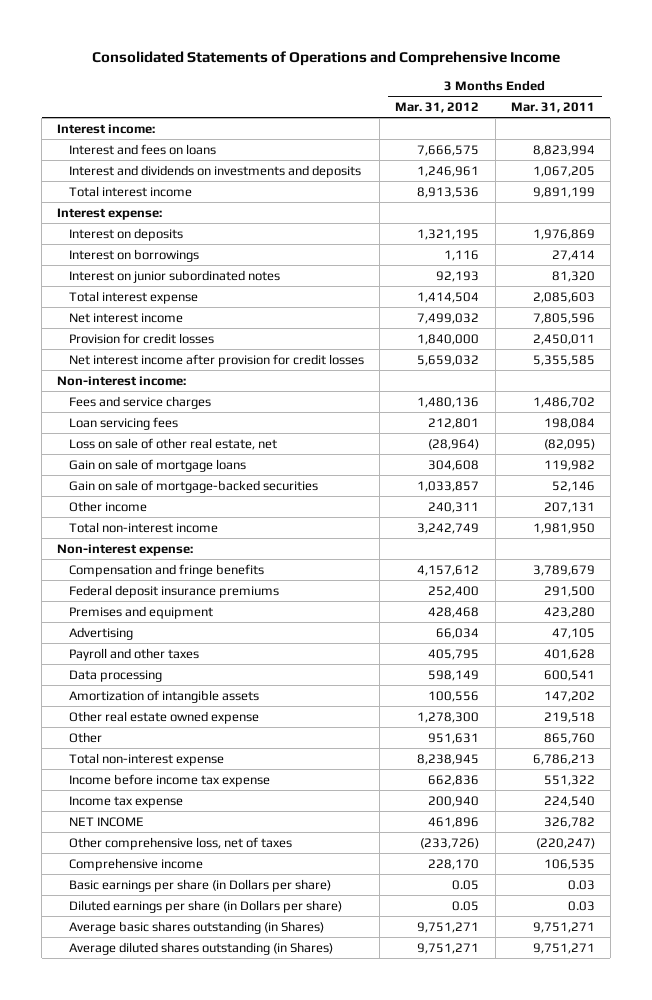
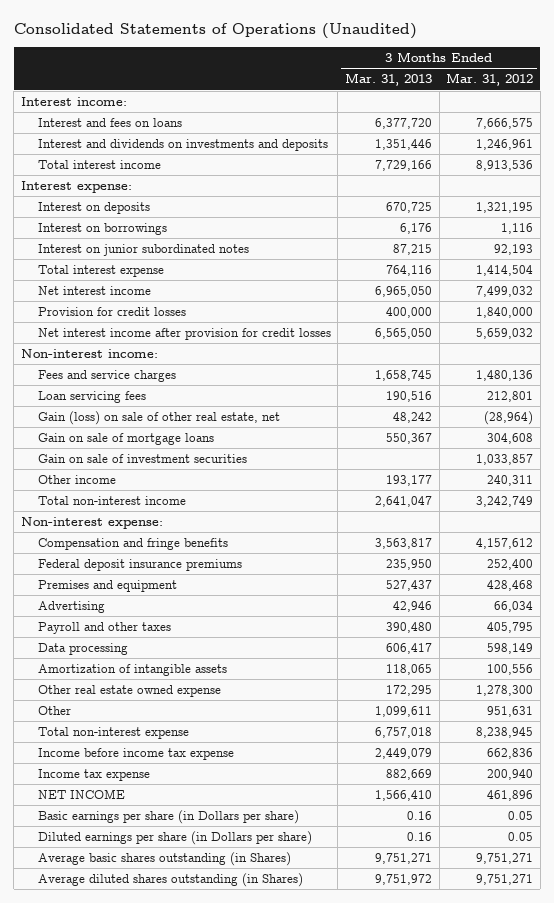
- Consolidated Statements of Operations and Comprehensive Income
+ Consolidated Statements of Operations (Unaudited)
- | 3 Months Ended Mar. 31, 2012 | 3 Months Ended Mar. 31, 2011
+ | 3 Months Ended Mar. 31, 2013 | 3 Months Ended Mar. 31, 2012
- Loss on sale of other real estate, net | (28,964) | (82,095)
+ Gain (loss) on sale of other real estate, net | 48,242 | (28,964)
- Gain on sale of mortgage-backed securities | 1,033,857 | 52,146
+ Gain on sale of investment securities | | 1,033,857
- Other comprehensive loss, net of taxes | (233,726) | (220,247)
- Comprehensive income | 228,170 | 106,535

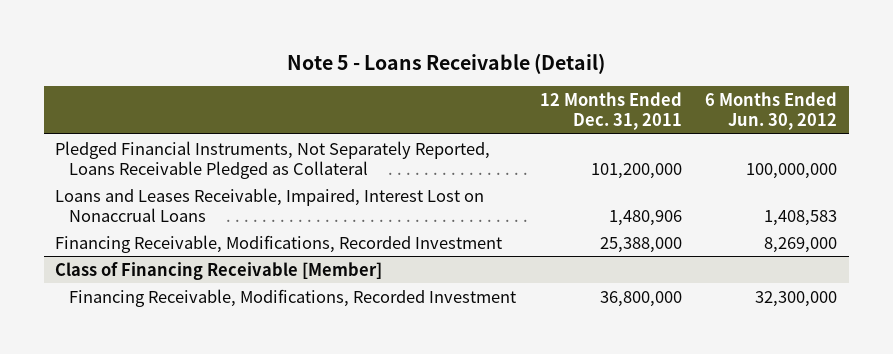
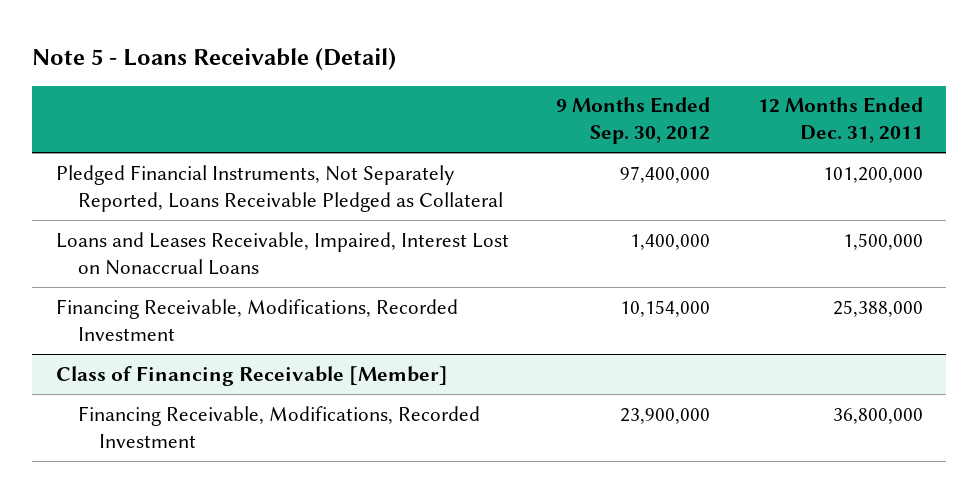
- | 12 Months Ended Dec. 31, 2011 | 6 Months Ended Jun. 30, 2012
+ | 9 Months Ended Sep. 30, 2012 | 12 Months Ended Dec. 31, 2011
- Loans and Leases Receivable, Impaired, Interest Lost on Nonaccrual Loans | 1,480,906 | 1,408,583
+ Loans and Leases Receivable, Impaired, Interest Lost on Nonaccrual Loans | 1,400,000 | 1,500,000

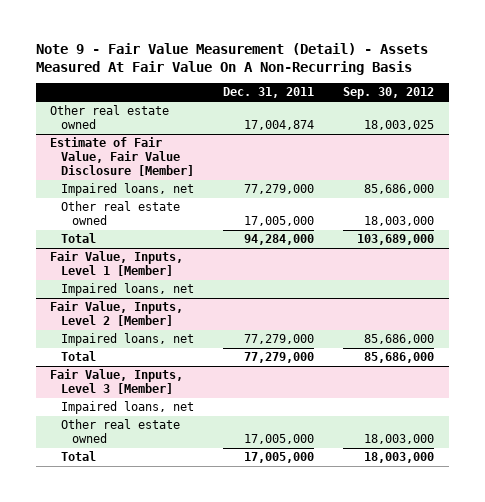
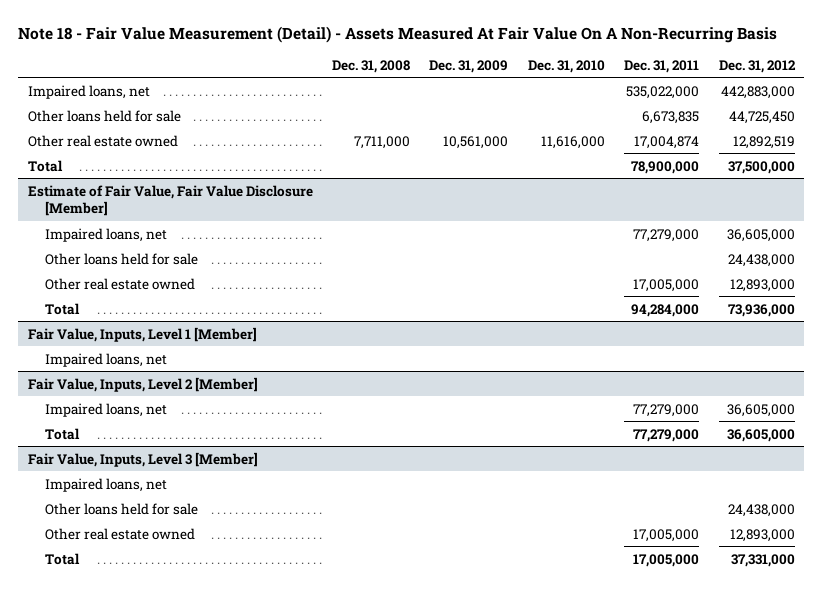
- Note 9 - Fair Value Measurement (Detail) - Assets Measured At Fair Value On A Non-Recurring Basis
+ Note 18 - Fair Value Measurement (Detail) - Assets Measured At Fair Value On A Non-Recurring Basis
- | Dec. 31, 2011 | Sep. 30, 2012
+ | Dec. 31, 2008 | Dec. 31, 2009 | Dec. 31, 2010 | Dec. 31, 2011 | Dec. 31, 2012
+ Impaired loans, net | | | | 535,022,000 | 442,883,000
+ Other loans held for sale | | | | 6,673,835 | 44,725,450
+ Total | | | | 78,900,000 | 37,500,000
@ Estimate of Fair Value, Fair Value Disclosure [Member]
+ Other loans held for sale | | | | | 24,438,000
@ Fair Value, Inputs, Level 3 [Member]
+ Other loans held for sale | | | | | 24,438,000

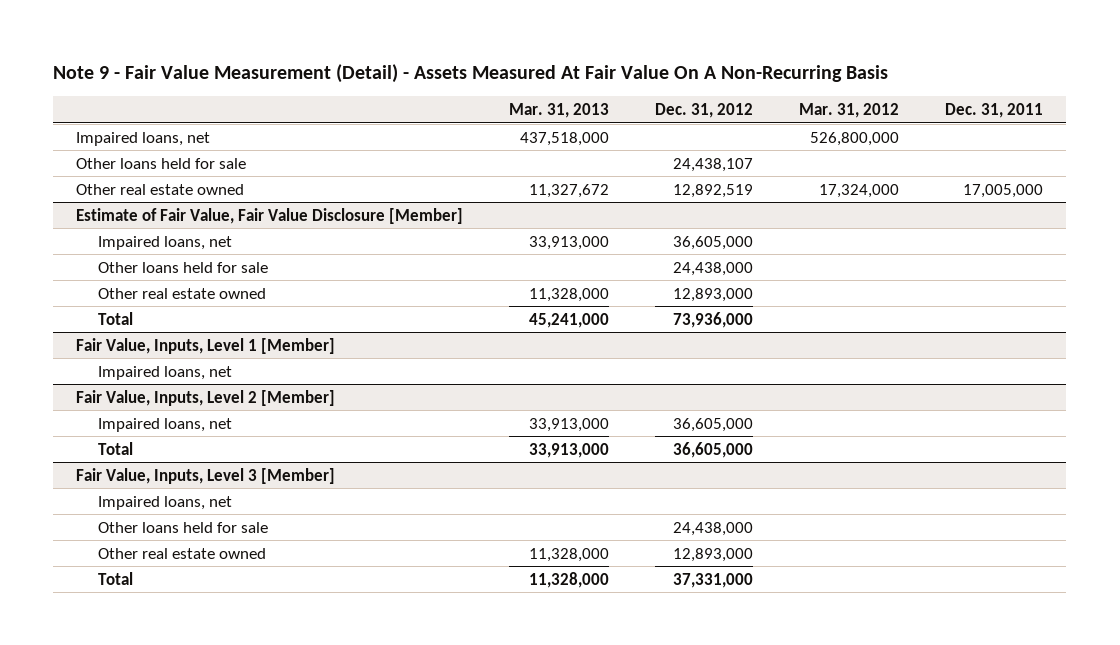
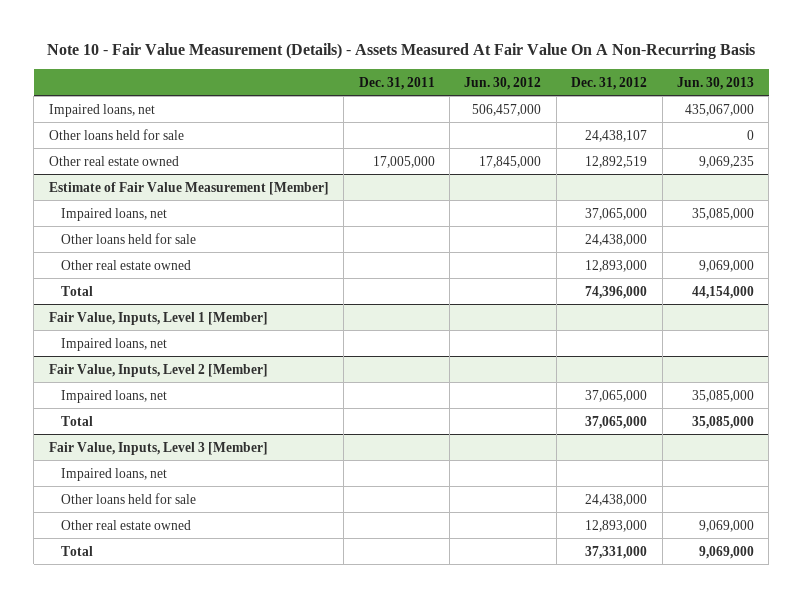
- Note 9 - Fair Value Measurement (Detail) - Assets Measured At Fair Value On A Non-Recurring Basis
+ Note 10 - Fair Value Measurement (Details) - Assets Measured At Fair Value On A Non-Recurring Basis
- | Mar. 31, 2013 | Dec. 31, 2012 | Mar. 31, 2012 | Dec. 31, 2011
+ | Dec. 31, 2011 | Jun. 30, 2012 | Dec. 31, 2012 | Jun. 30, 2013
- Estimate of Fair Value, Fair Value Disclosure [Member]
- Impaired loans, net | 33,913,000 | 36,605,000 | |
+ Estimate of Fair Value Measurement [Member]
+ Impaired loans, net | | | 37,065,000 | 35,085,000
- Total | 45,241,000 | 73,936,000 | |
+ Total | | | 74,396,000 | 44,154,000
@ Fair Value, Inputs, Level 2 [Member]
- Impaired loans, net | 33,913,000 | 36,605,000 | |
- Total | 33,913,000 | 36,605,000 | |
+ Impaired loans, net | | | 37,065,000 | 35,085,000
+ Total | | | 37,065,000 | 35,085,000

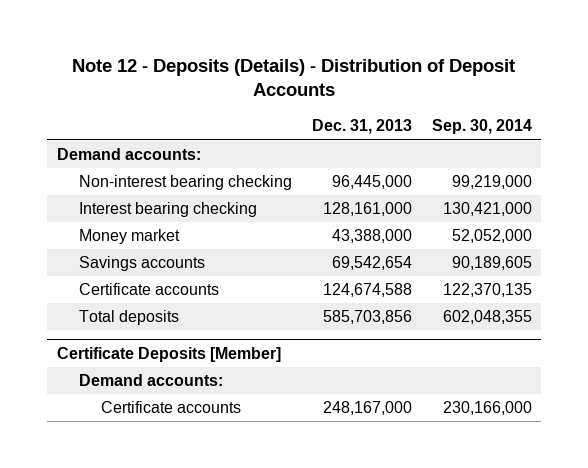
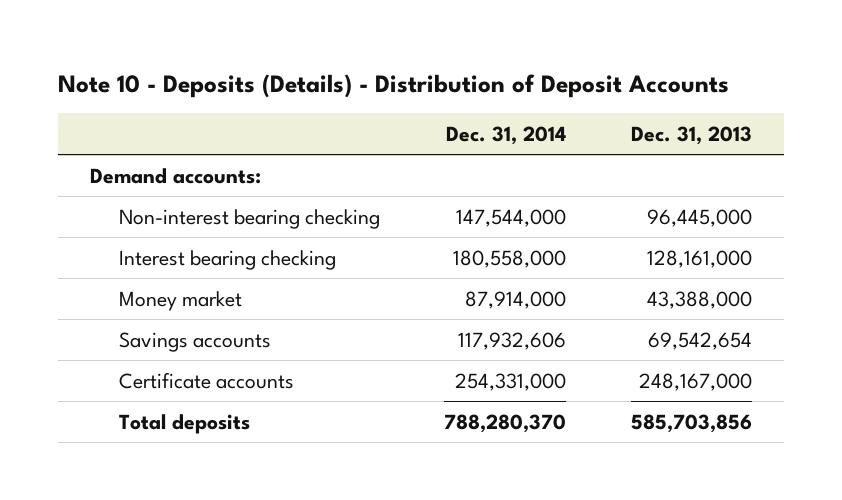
- Note 12 - Deposits (Details) - Distribution of Deposit Accounts
+ Note 10 - Deposits (Details) - Distribution of Deposit Accounts
- | Dec. 31, 2013 | Sep. 30, 2014
+ | Dec. 31, 2014 | Dec. 31, 2013
- Certificate accounts | 124,674,588 | 122,370,135
- Certificate Deposits [Member]
- Demand accounts:
moved down: Total deposits | 788,280,370 | 585,703,856

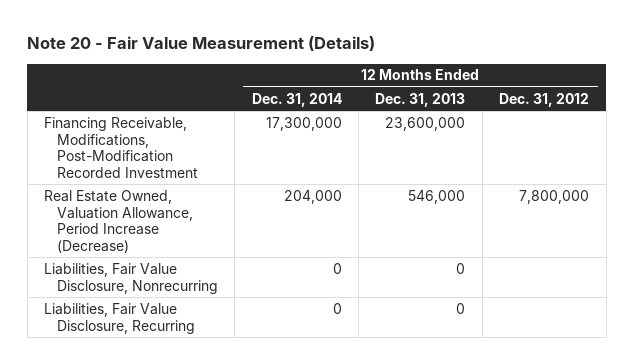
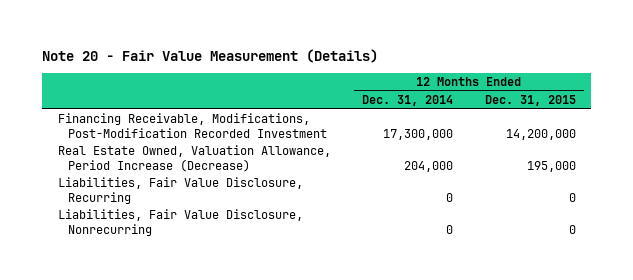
- | 12 Months Ended Dec. 31, 2014 | 12 Months Ended Dec. 31, 2013 | 12 Months Ended Dec. 31, 2012
+ | 12 Months Ended Dec. 31, 2014 | 12 Months Ended Dec. 31, 2015
moved down: Liabilities, Fair Value Disclosure, Nonrecurring | 0 | 0

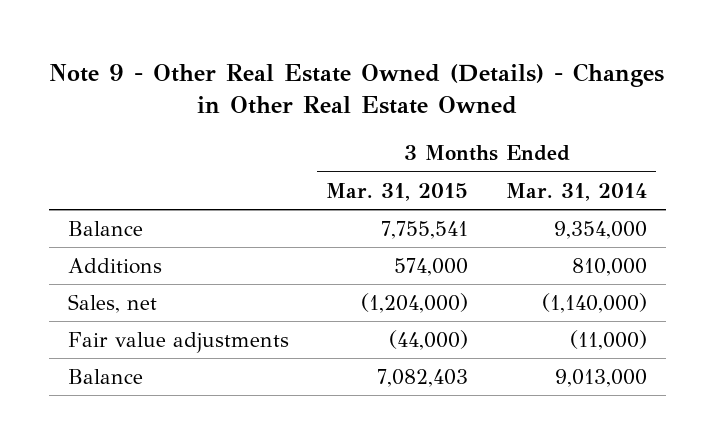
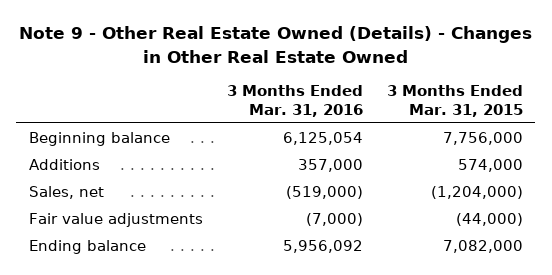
- | 3 Months Ended Mar. 31, 2015 | 3 Months Ended Mar. 31, 2014
+ | 3 Months Ended Mar. 31, 2016 | 3 Months Ended Mar. 31, 2015
- Balance | 7,755,541 | 9,354,000
+ Beginning balance | 6,125,054 | 7,756,000
- Balance | 7,082,403 | 9,013,000
+ Ending balance | 5,956,092 | 7,082,000

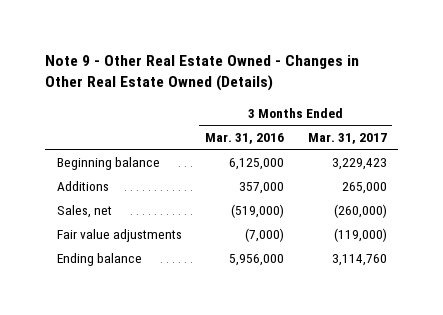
- Note 9 - Other Real Estate Owned (Details) - Changes in Other Real Estate Owned
+ Note 9 - Other Real Estate Owned - Changes in Other Real Estate Owned (Details)
- | 3 Months Ended Mar. 31, 2016 | 3 Months Ended Mar. 31, 2015
+ | 3 Months Ended Mar. 31, 2016 | 3 Months Ended Mar. 31, 2017
- Beginning balance | 6,125,054 | 7,756,000
+ Beginning balance | 6,125,000 | 3,229,423
- Ending balance | 5,956,092 | 7,082,000
+ Ending balance | 5,956,000 | 3,114,760

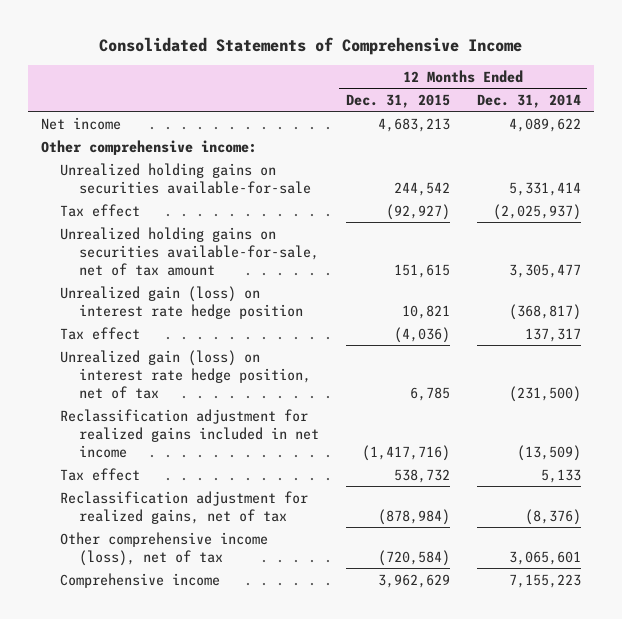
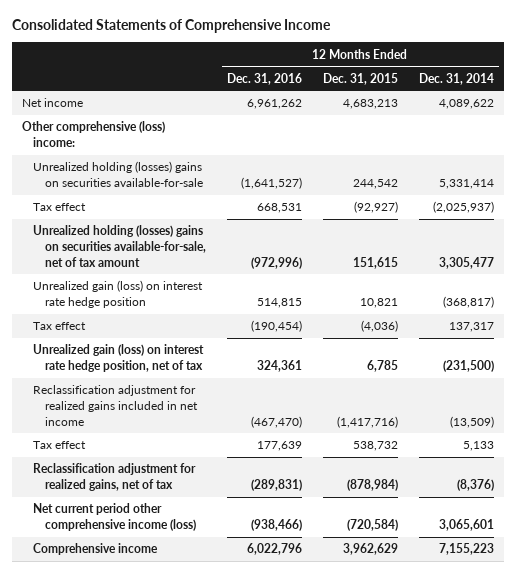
- | 12 Months Ended Dec. 31, 2015 | 12 Months Ended Dec. 31, 2014
+ | 12 Months Ended Dec. 31, 2016 | 12 Months Ended Dec. 31, 2015 | 12 Months Ended Dec. 31, 2014
- Other comprehensive income:
- Unrealized holding gains on securities available-for-sale | 244,542 | 5,331,414
+ Other comprehensive (loss) income:
+ Unrealized holding (losses) gains on securities available-for-sale | (1,641,527) | 244,542 | 5,331,414
- Unrealized holding gains on securities available-for-sale, net of tax amount | 151,615 | 3,305,477
+ Unrealized holding (losses) gains on securities available-for-sale, net of tax amount | (972,996) | 151,615 | 3,305,477
- Other comprehensive income (loss), net of tax | (720,584) | 3,065,601
+ Net current period other comprehensive income (loss) | (938,466) | (720,584) | 3,065,601

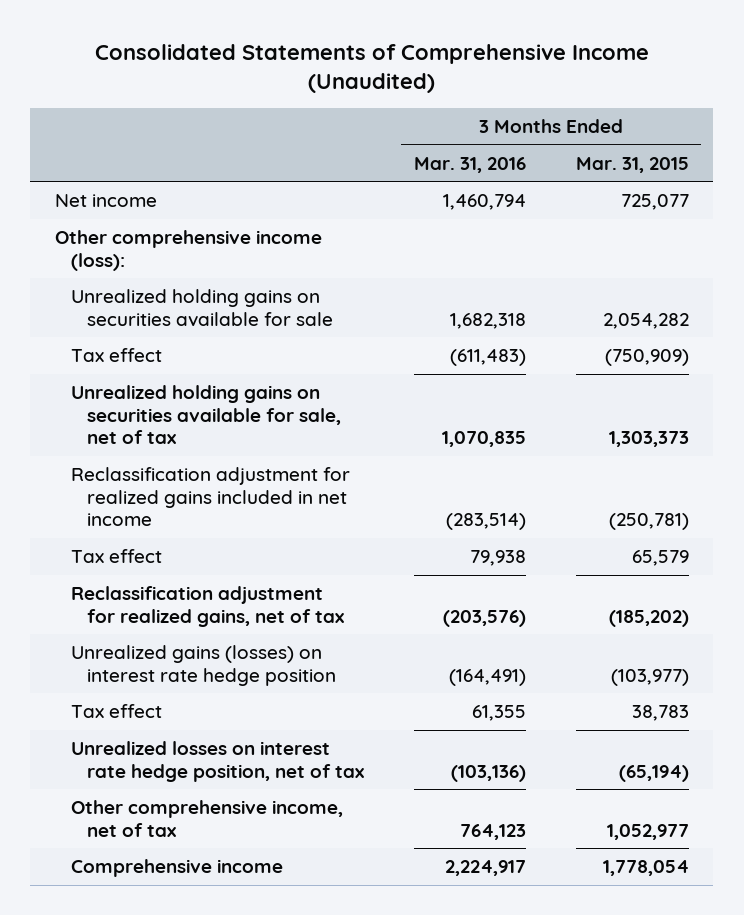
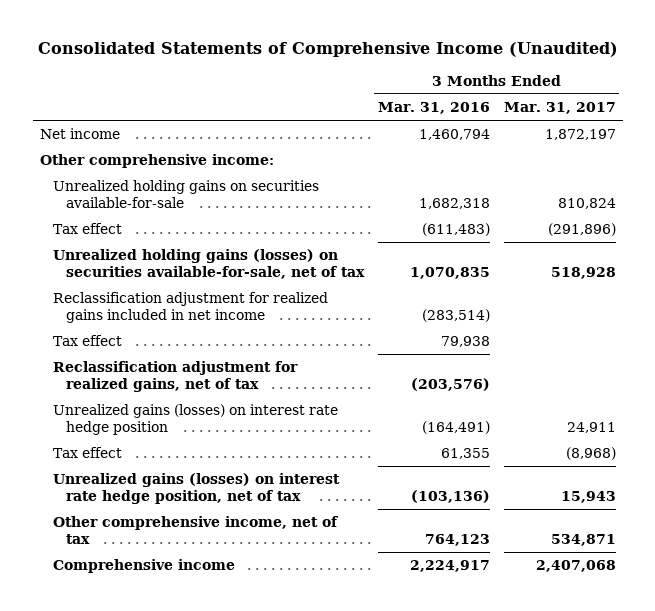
- | 3 Months Ended Mar. 31, 2016 | 3 Months Ended Mar. 31, 2015
+ | 3 Months Ended Mar. 31, 2016 | 3 Months Ended Mar. 31, 2017
- Other comprehensive income (loss):
- Unrealized holding gains on securities available for sale | 1,682,318 | 2,054,282
+ Other comprehensive income:
+ Unrealized holding gains on securities available-for-sale | 1,682,318 | 810,824
- Unrealized holding gains on securities available for sale, net of tax | 1,070,835 | 1,303,373
+ Unrealized holding gains (losses) on securities available-for-sale, net of tax | 1,070,835 | 518,928
- Unrealized losses on interest rate hedge position, net of tax | (103,136) | (65,194)
+ Unrealized gains (losses) on interest rate hedge position, net of tax | (103,136) | 15,943

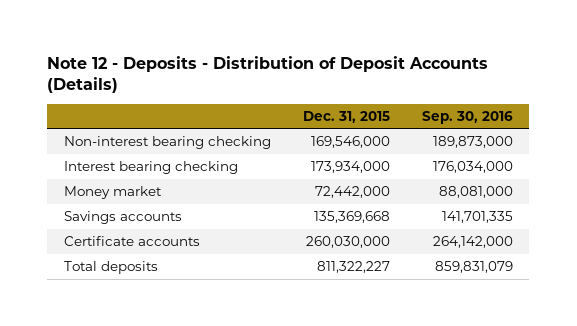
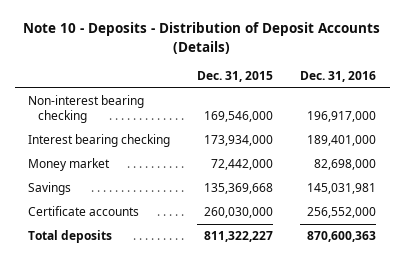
- Note 12 - Deposits - Distribution of Deposit Accounts (Details)
+ Note 10 - Deposits - Distribution of Deposit Accounts (Details)
- | Dec. 31, 2015 | Sep. 30, 2016
+ | Dec. 31, 2015 | Dec. 31, 2016
- Savings accounts | 135,369,668 | 141,701,335
+ Savings | 135,369,668 | 145,031,981

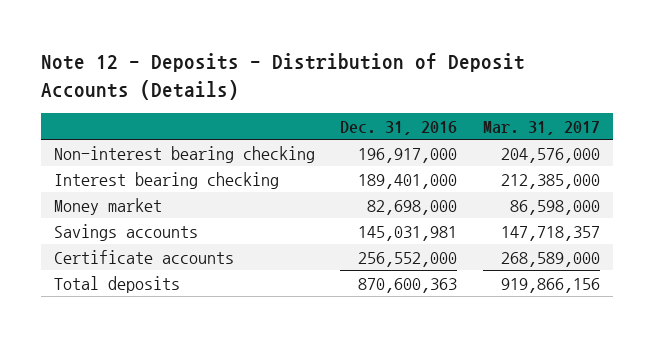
- Note 10 - Deposits - Distribution of Deposit Accounts (Details)
+ Note 12 - Deposits - Distribution of Deposit Accounts (Details)
- | Dec. 31, 2015 | Dec. 31, 2016
+ | Dec. 31, 2016 | Mar. 31, 2017
- Savings | 135,369,668 | 145,031,981
+ Savings accounts | 145,031,981 | 147,718,357

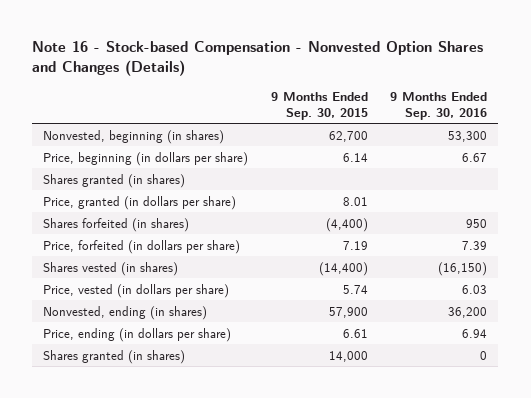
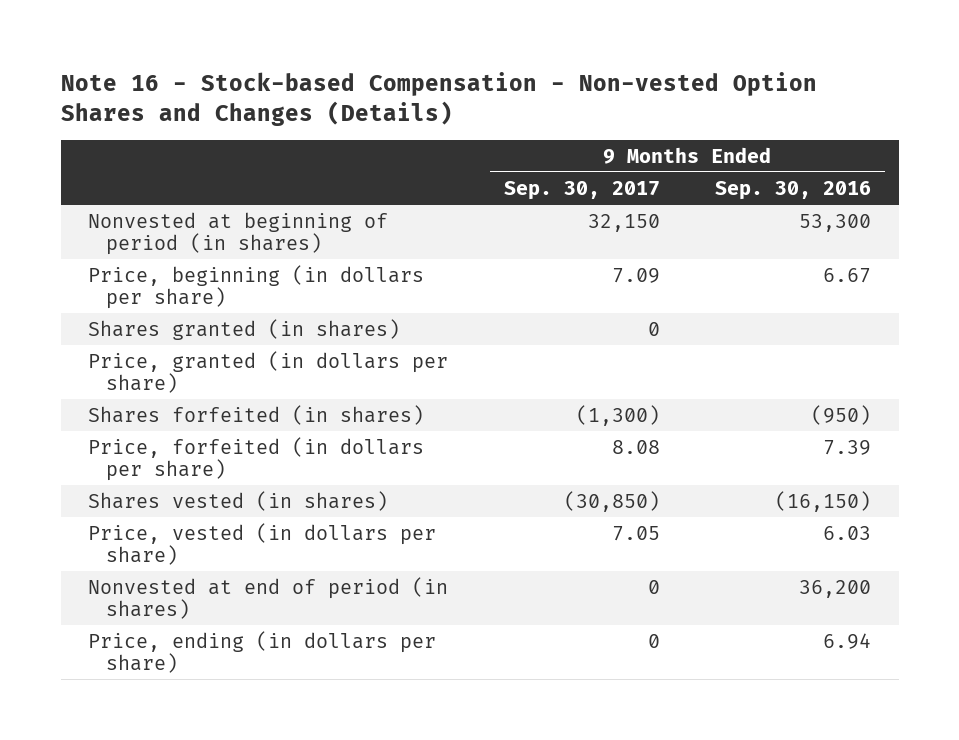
- Note 16 - Stock-based Compensation - Nonvested Option Shares and Changes (Details)
+ Note 16 - Stock-based Compensation - Non-vested Option Shares and Changes (Details)
- | 9 Months Ended Sep. 30, 2015 | 9 Months Ended Sep. 30, 2016
+ | 9 Months Ended Sep. 30, 2017 | 9 Months Ended Sep. 30, 2016
- Nonvested, beginning (in shares) | 62,700 | 53,300
+ Nonvested at beginning of period (in shares) | 32,150 | 53,300
- Shares forfeited (in shares) | (4,400) | 950
+ Shares forfeited (in shares) | (1,300) | (950)
- Nonvested, ending (in shares) | 57,900 | 36,200
+ Nonvested at end of period (in shares) | 0 | 36,200
- Shares granted (in shares) | 14,000 | 0

